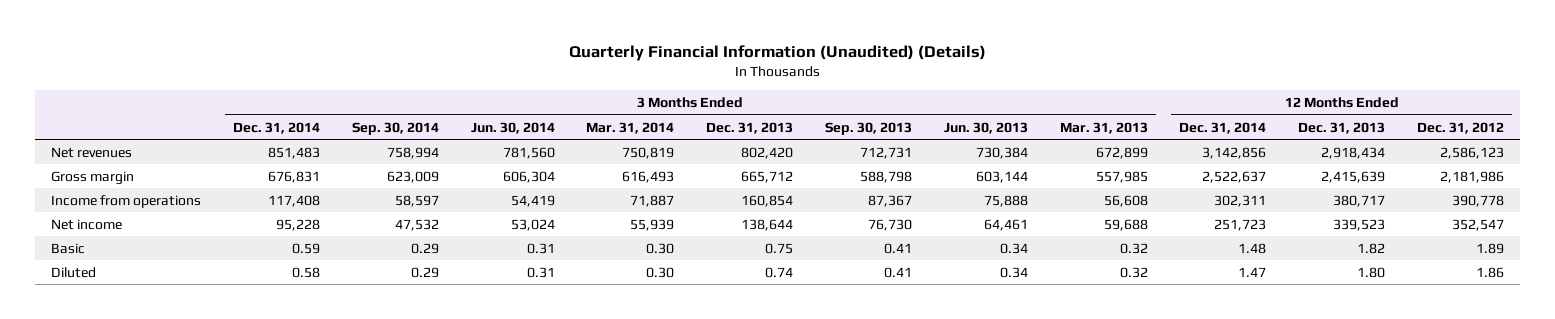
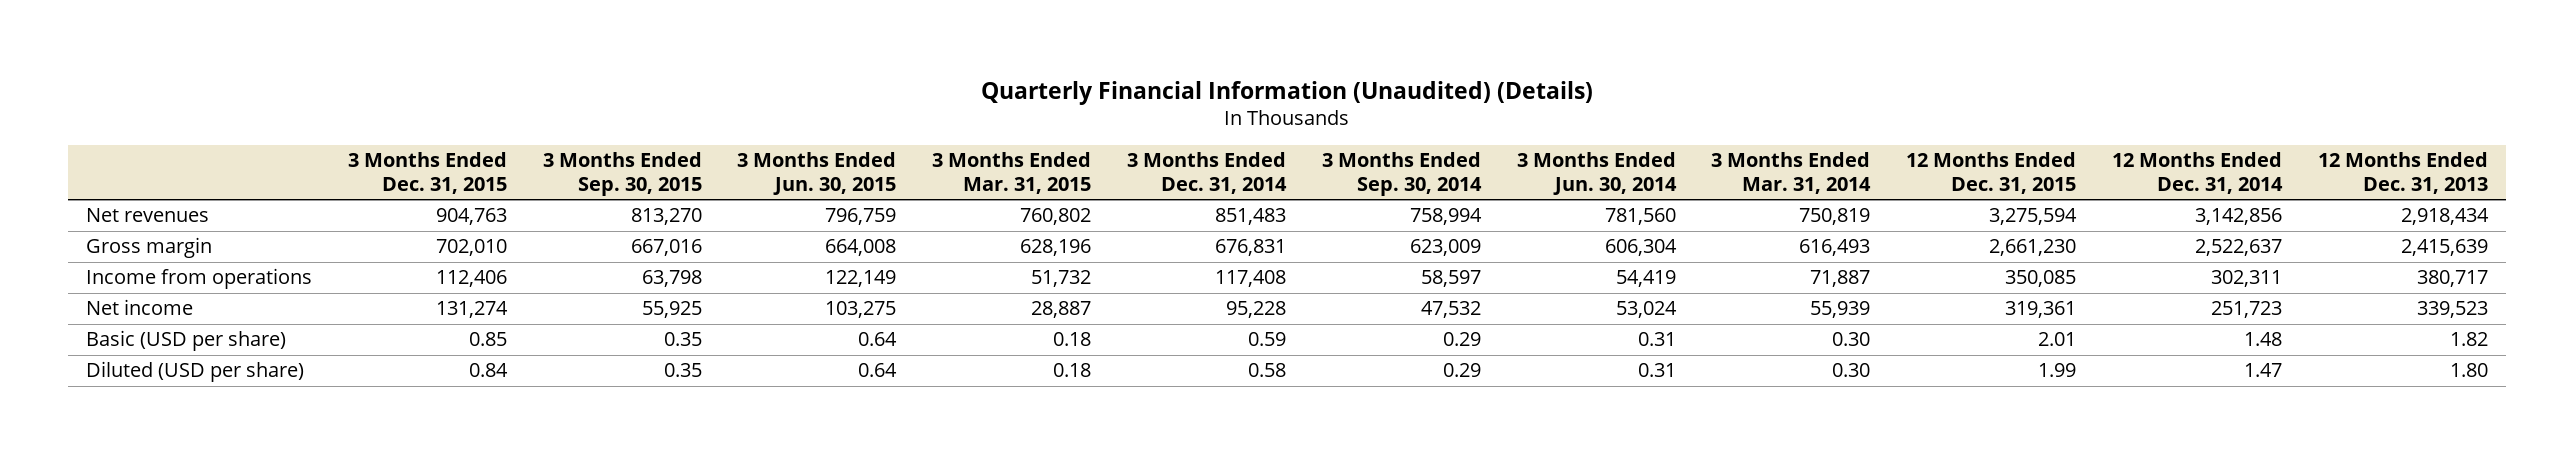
- | 3 Months Ended Dec. 31, 2014 | 3 Months Ended Sep. 30, 2014 | 3 Months Ended Jun. 30, 2014 | 3 Months Ended Mar. 31, 2014 | 3 Months Ended Dec. 31, 2013 | 3 Months Ended Sep. 30, 2013 | 3 Months Ended Jun. 30, 2013 | 3 Months Ended Mar. 31, 2013 | 12 Months Ended Dec. 31, 2014 | 12 Months Ended Dec. 31, 2013 | 12 Months Ended Dec. 31, 2012
+ | 3 Months Ended Dec. 31, 2015 | 3 Months Ended Sep. 30, 2015 | 3 Months Ended Jun. 30, 2015 | 3 Months Ended Mar. 31, 2015 | 3 Months Ended Dec. 31, 2014 | 3 Months Ended Sep. 30, 2014 | 3 Months Ended Jun. 30, 2014 | 3 Months Ended Mar. 31, 2014 | 12 Months Ended Dec. 31, 2015 | 12 Months Ended Dec. 31, 2014 | 12 Months Ended Dec. 31, 2013
- Basic | 0.59 | 0.29 | 0.31 | 0.30 | 0.75 | 0.41 | 0.34 | 0.32 | 1.48 | 1.82 | 1.89
- Diluted | 0.58 | 0.29 | 0.31 | 0.30 | 0.74 | 0.41 | 0.34 | 0.32 | 1.47 | 1.80 | 1.86
+ Basic (USD per share) | 0.85 | 0.35 | 0.64 | 0.18 | 0.59 | 0.29 | 0.31 | 0.30 | 2.01 | 1.48 | 1.82
+ Diluted (USD per share) | 0.84 | 0.35 | 0.64 | 0.18 | 0.58 | 0.29 | 0.31 | 0.30 | 1.99 | 1.47 | 1.80

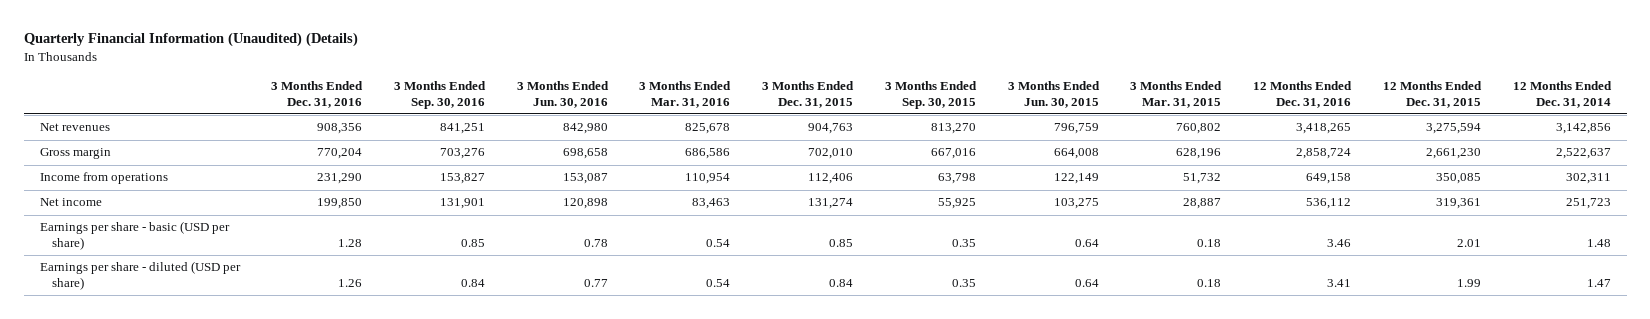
- | 3 Months Ended Dec. 31, 2015 | 3 Months Ended Sep. 30, 2015 | 3 Months Ended Jun. 30, 2015 | 3 Months Ended Mar. 31, 2015 | 3 Months Ended Dec. 31, 2014 | 3 Months Ended Sep. 30, 2014 | 3 Months Ended Jun. 30, 2014 | 3 Months Ended Mar. 31, 2014 | 12 Months Ended Dec. 31, 2015 | 12 Months Ended Dec. 31, 2014 | 12 Months Ended Dec. 31, 2013
+ | 3 Months Ended Dec. 31, 2016 | 3 Months Ended Sep. 30, 2016 | 3 Months Ended Jun. 30, 2016 | 3 Months Ended Mar. 31, 2016 | 3 Months Ended Dec. 31, 2015 | 3 Months Ended Sep. 30, 2015 | 3 Months Ended Jun. 30, 2015 | 3 Months Ended Mar. 31, 2015 | 12 Months Ended Dec. 31, 2016 | 12 Months Ended Dec. 31, 2015 | 12 Months Ended Dec. 31, 2014
- Basic (USD per share) | 0.85 | 0.35 | 0.64 | 0.18 | 0.59 | 0.29 | 0.31 | 0.30 | 2.01 | 1.48 | 1.82
- Diluted (USD per share) | 0.84 | 0.35 | 0.64 | 0.18 | 0.58 | 0.29 | 0.31 | 0.30 | 1.99 | 1.47 | 1.80
+ Earnings per share - basic (USD per share) | 1.28 | 0.85 | 0.78 | 0.54 | 0.85 | 0.35 | 0.64 | 0.18 | 3.46 | 2.01 | 1.48
+ Earnings per share - diluted (USD per share) | 1.26 | 0.84 | 0.77 | 0.54 | 0.84 | 0.35 | 0.64 | 0.18 | 3.41 | 1.99 | 1.47

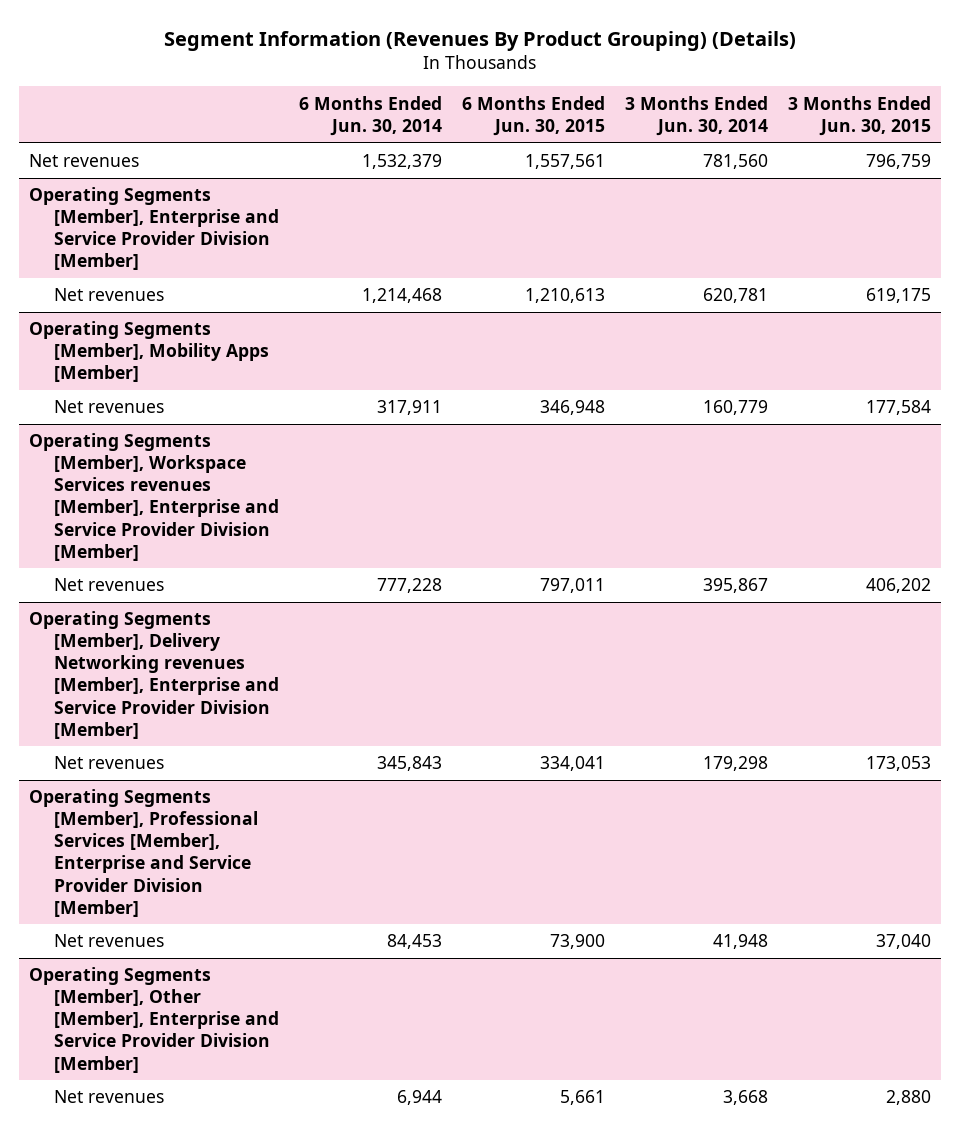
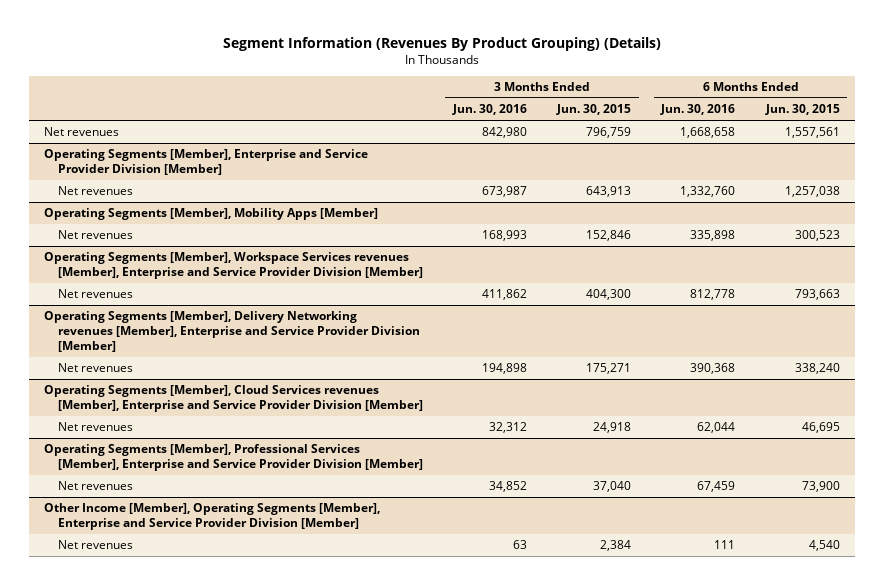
- | 6 Months Ended Jun. 30, 2014 | 6 Months Ended Jun. 30, 2015 | 3 Months Ended Jun. 30, 2014 | 3 Months Ended Jun. 30, 2015
+ | 3 Months Ended Jun. 30, 2016 | 3 Months Ended Jun. 30, 2015 | 6 Months Ended Jun. 30, 2016 | 6 Months Ended Jun. 30, 2015
@ Operating Segments [Member], Enterprise and Service Provider Division [Member]
- Net revenues | 1,214,468 | 1,210,613 | 620,781 | 619,175
+ Net revenues | 673,987 | 643,913 | 1,332,760 | 1,257,038
@ Operating Segments [Member], Mobility Apps [Member]
- Net revenues | 317,911 | 346,948 | 160,779 | 177,584
+ Net revenues | 168,993 | 152,846 | 335,898 | 300,523
@ Operating Segments [Member], Workspace Services revenues [Member], Enterprise and Service Provider Division [Member]
- Net revenues | 777,228 | 797,011 | 395,867 | 406,202
+ Net revenues | 411,862 | 404,300 | 812,778 | 793,663
@ Operating Segments [Member], Delivery Networking revenues [Member], Enterprise and Service Provider Division [Member]
- Net revenues | 345,843 | 334,041 | 179,298 | 173,053
+ Net revenues | 194,898 | 175,271 | 390,368 | 338,240
+ Operating Segments [Member], Cloud Services revenues [Member], Enterprise and Service Provider Division [Member]
+ Net revenues | 32,312 | 24,918 | 62,044 | 46,695
- Operating Segments [Member], Other [Member], Enterprise and Service Provider Division [Member]
- Net revenues | 6,944 | 5,661 | 3,668 | 2,880
+ Other Income [Member], Operating Segments [Member], Enterprise and Service Provider Division [Member]
+ Net revenues | 63 | 2,384 | 111 | 4,540

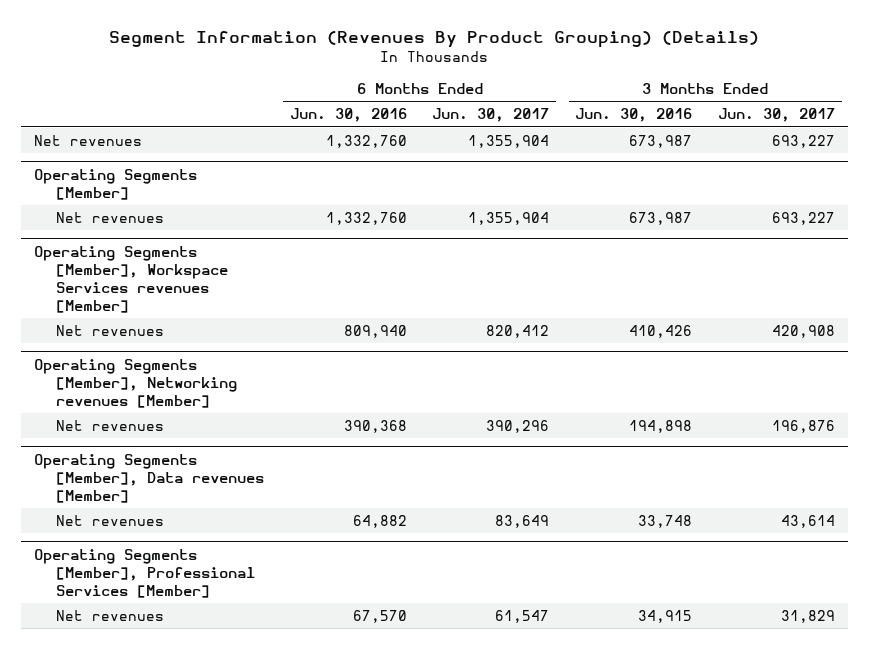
- | 3 Months Ended Jun. 30, 2016 | 3 Months Ended Jun. 30, 2015 | 6 Months Ended Jun. 30, 2016 | 6 Months Ended Jun. 30, 2015
+ | 6 Months Ended Jun. 30, 2016 | 6 Months Ended Jun. 30, 2017 | 3 Months Ended Jun. 30, 2016 | 3 Months Ended Jun. 30, 2017
- Net revenues | 842,980 | 796,759 | 1,668,658 | 1,557,561
- Operating Segments [Member], Enterprise and Service Provider Division [Member]
- Operating Segments [Member], Mobility Apps [Member]
- Net revenues | 168,993 | 152,846 | 335,898 | 300,523
- Operating Segments [Member], Workspace Services revenues [Member], Enterprise and Service Provider Division [Member]
- Net revenues | 411,862 | 404,300 | 812,778 | 793,663
- Operating Segments [Member], Delivery Networking revenues [Member], Enterprise and Service Provider Division [Member]
+ Operating Segments [Member]
+ Net revenues | 1,332,760 | 1,355,904 | 673,987 | 693,227
+ Operating Segments [Member], Workspace Services revenues [Member]
+ Net revenues | 809,940 | 820,412 | 410,426 | 420,908
+ Operating Segments [Member], Networking revenues [Member]
- Operating Segments [Member], Cloud Services revenues [Member], Enterprise and Service Provider Division [Member]
- Net revenues | 32,312 | 24,918 | 62,044 | 46,695
- Operating Segments [Member], Professional Services [Member], Enterprise and Service Provider Division [Member]
- Net revenues | 34,852 | 37,040 | 67,459 | 73,900
- Other Income [Member], Operating Segments [Member], Enterprise and Service Provider Division [Member]
- Net revenues | 63 | 2,384 | 111 | 4,540
+ Operating Segments [Member], Data revenues [Member]
+ Net revenues | 64,882 | 83,649 | 33,748 | 43,614
+ Operating Segments [Member], Professional Services [Member]
+ Net revenues | 67,570 | 61,547 | 34,915 | 31,829

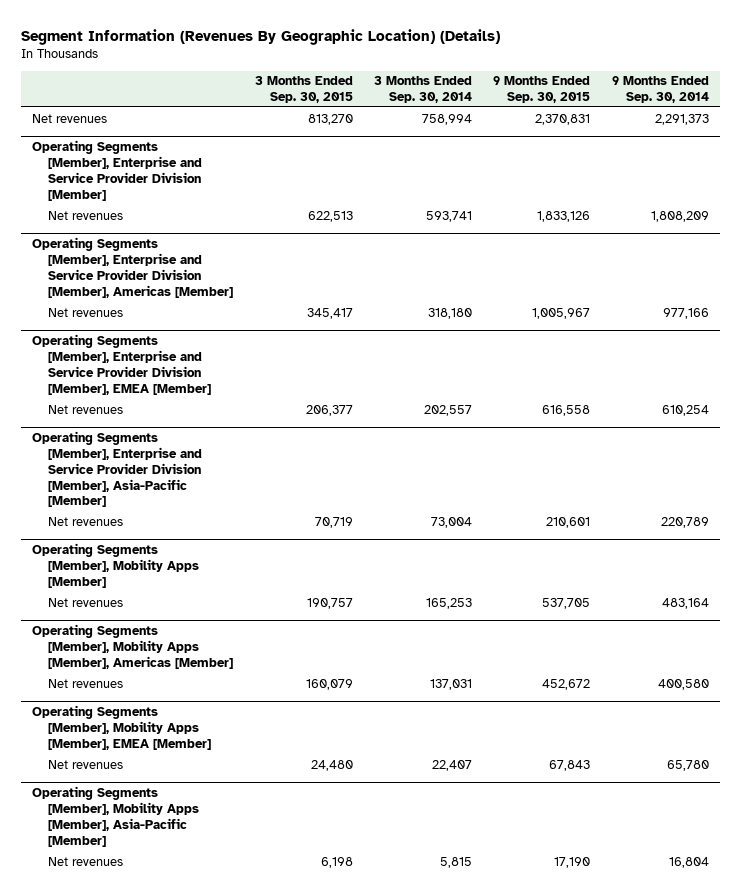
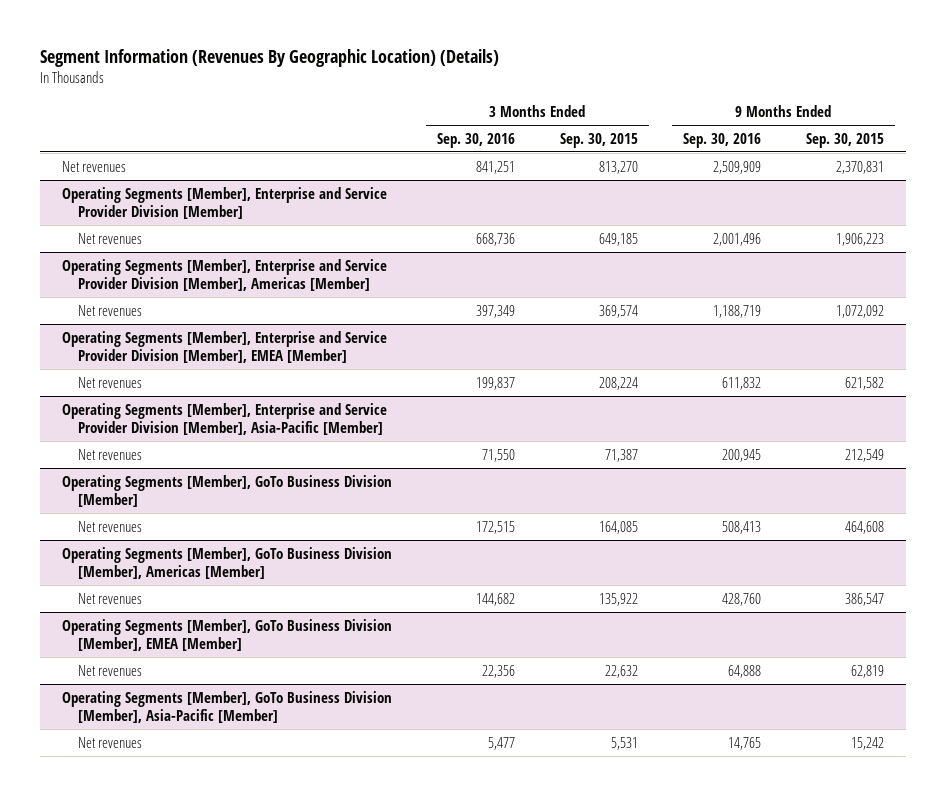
- | 3 Months Ended Sep. 30, 2015 | 3 Months Ended Sep. 30, 2014 | 9 Months Ended Sep. 30, 2015 | 9 Months Ended Sep. 30, 2014
+ | 3 Months Ended Sep. 30, 2016 | 3 Months Ended Sep. 30, 2015 | 9 Months Ended Sep. 30, 2016 | 9 Months Ended Sep. 30, 2015
@ Operating Segments [Member], Enterprise and Service Provider Division [Member]
- Net revenues | 622,513 | 593,741 | 1,833,126 | 1,808,209
+ Net revenues | 668,736 | 649,185 | 2,001,496 | 1,906,223
@ Operating Segments [Member], Enterprise and Service Provider Division [Member], Americas [Member]
- Net revenues | 345,417 | 318,180 | 1,005,967 | 977,166
+ Net revenues | 397,349 | 369,574 | 1,188,719 | 1,072,092
@ Operating Segments [Member], Enterprise and Service Provider Division [Member], EMEA [Member]
- Net revenues | 206,377 | 202,557 | 616,558 | 610,254
+ Net revenues | 199,837 | 208,224 | 611,832 | 621,582
@ Operating Segments [Member], Enterprise and Service Provider Division [Member], Asia-Pacific [Member]
- Net revenues | 70,719 | 73,004 | 210,601 | 220,789
- Operating Segments [Member], Mobility Apps [Member]
- Net revenues | 190,757 | 165,253 | 537,705 | 483,164
- Operating Segments [Member], Mobility Apps [Member], Americas [Member]
- Net revenues | 160,079 | 137,031 | 452,672 | 400,580
- Operating Segments [Member], Mobility Apps [Member], EMEA [Member]
- Net revenues | 24,480 | 22,407 | 67,843 | 65,780
- Operating Segments [Member], Mobility Apps [Member], Asia-Pacific [Member]
- Net revenues | 6,198 | 5,815 | 17,190 | 16,804
@ Operating Segments [Member], Enterprise and Service Provider Division [Member], Asia-Pacific [Member]
+ Net revenues | 71,550 | 71,387 | 200,945 | 212,549
+ Operating Segments [Member], GoTo Business Division [Member]
+ Net revenues | 172,515 | 164,085 | 508,413 | 464,608
+ Operating Segments [Member], GoTo Business Division [Member], Americas [Member]
+ Net revenues | 144,682 | 135,922 | 428,760 | 386,547
+ Operating Segments [Member], GoTo Business Division [Member], EMEA [Member]
+ Net revenues | 22,356 | 22,632 | 64,888 | 62,819
+ Operating Segments [Member], GoTo Business Division [Member], Asia-Pacific [Member]
+ Net revenues | 5,477 | 5,531 | 14,765 | 15,242

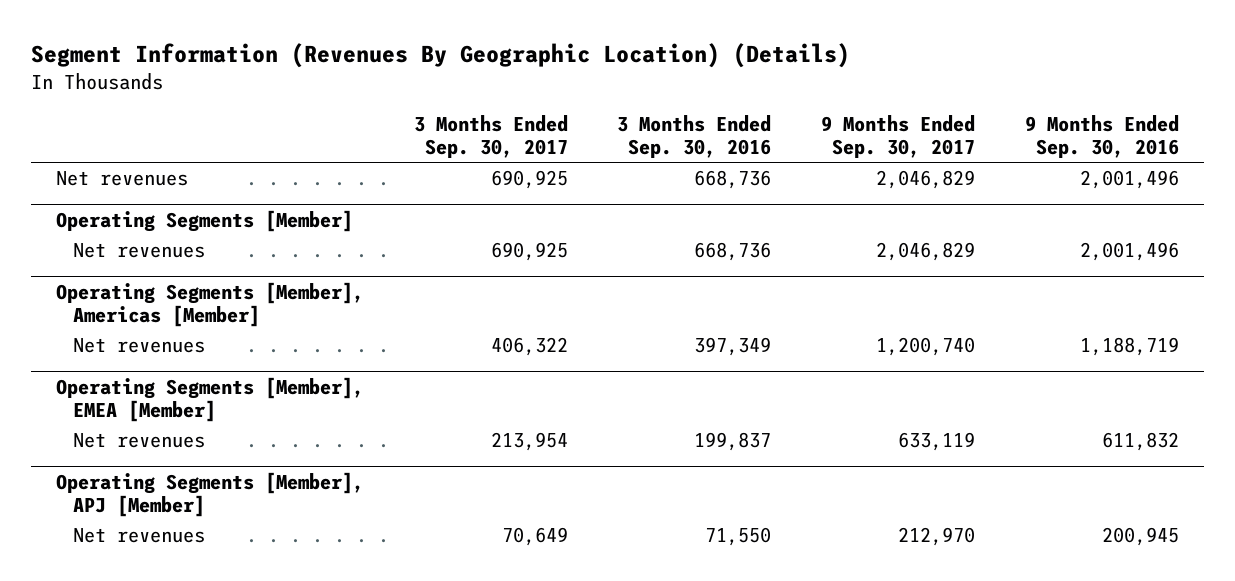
- | 3 Months Ended Sep. 30, 2016 | 3 Months Ended Sep. 30, 2015 | 9 Months Ended Sep. 30, 2016 | 9 Months Ended Sep. 30, 2015
+ | 3 Months Ended Sep. 30, 2017 | 3 Months Ended Sep. 30, 2016 | 9 Months Ended Sep. 30, 2017 | 9 Months Ended Sep. 30, 2016
- Net revenues | 841,251 | 813,270 | 2,509,909 | 2,370,831
- Operating Segments [Member], Enterprise and Service Provider Division [Member]
- Operating Segments [Member], Enterprise and Service Provider Division [Member], Americas [Member]
+ Operating Segments [Member]
+ Net revenues | 690,925 | 668,736 | 2,046,829 | 2,001,496
+ Operating Segments [Member], Americas [Member]
- Operating Segments [Member], Enterprise and Service Provider Division [Member], EMEA [Member]
+ Operating Segments [Member], EMEA [Member]
- Operating Segments [Member], Enterprise and Service Provider Division [Member], Asia-Pacific [Member]
+ Operating Segments [Member], APJ [Member]
- Operating Segments [Member], GoTo Business Division [Member]
- Net revenues | 172,515 | 164,085 | 508,413 | 464,608
- Operating Segments [Member], GoTo Business Division [Member], Americas [Member]
- Net revenues | 144,682 | 135,922 | 428,760 | 386,547
- Operating Segments [Member], GoTo Business Division [Member], EMEA [Member]
- Net revenues | 22,356 | 22,632 | 64,888 | 62,819
- Operating Segments [Member], GoTo Business Division [Member], Asia-Pacific [Member]
- Net revenues | 5,477 | 5,531 | 14,765 | 15,242

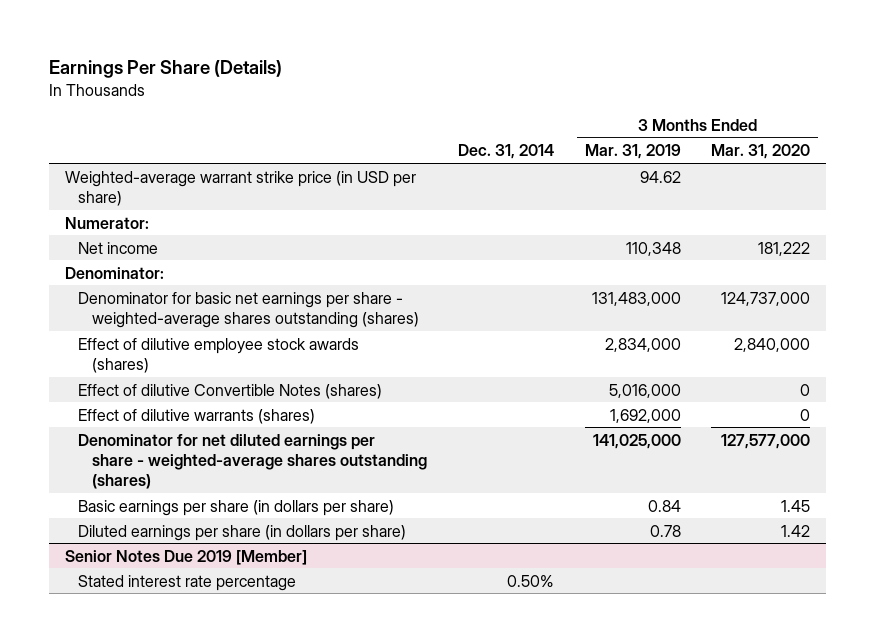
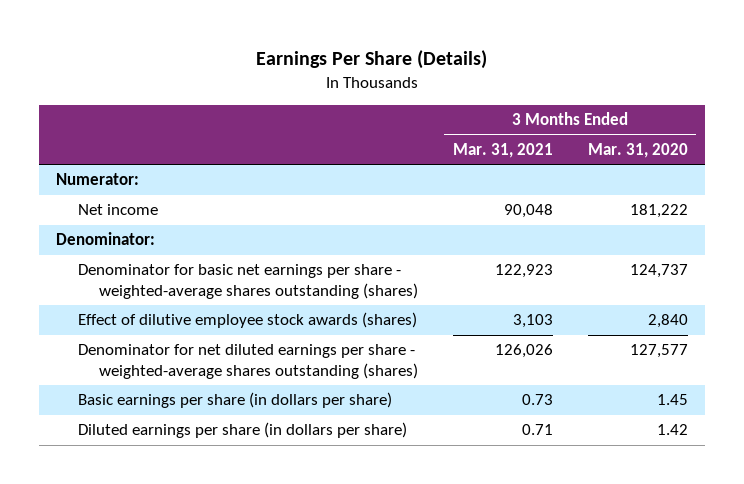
- | Dec. 31, 2014 | 3 Months Ended Mar. 31, 2019 | 3 Months Ended Mar. 31, 2020
+ | 3 Months Ended Mar. 31, 2021 | 3 Months Ended Mar. 31, 2020
- Weighted-average warrant strike price (in USD per share) | | 94.62 |
- Denominator for basic net earnings per share - weighted-average shares outstanding (shares) | | 131,483,000 | 124,737,000
- Effect of dilutive employee stock awards (shares) | | 2,834,000 | 2,840,000
- Effect of dilutive Convertible Notes (shares) | | 5,016,000 | 0
- Effect of dilutive warrants (shares) | | 1,692,000 | 0
- Denominator for net diluted earnings per share - weighted-average shares outstanding (shares) | | 141,025,000 | 127,577,000
+ Denominator for basic net earnings per share - weighted-average shares outstanding (shares) | 122,923 | 124,737
+ Effect of dilutive employee stock awards (shares) | 3,103 | 2,840
+ Denominator for net diluted earnings per share - weighted-average shares outstanding (shares) | 126,026 | 127,577
- Senior Notes Due 2019 [Member]
- Stated interest rate percentage | 0.50% | |

